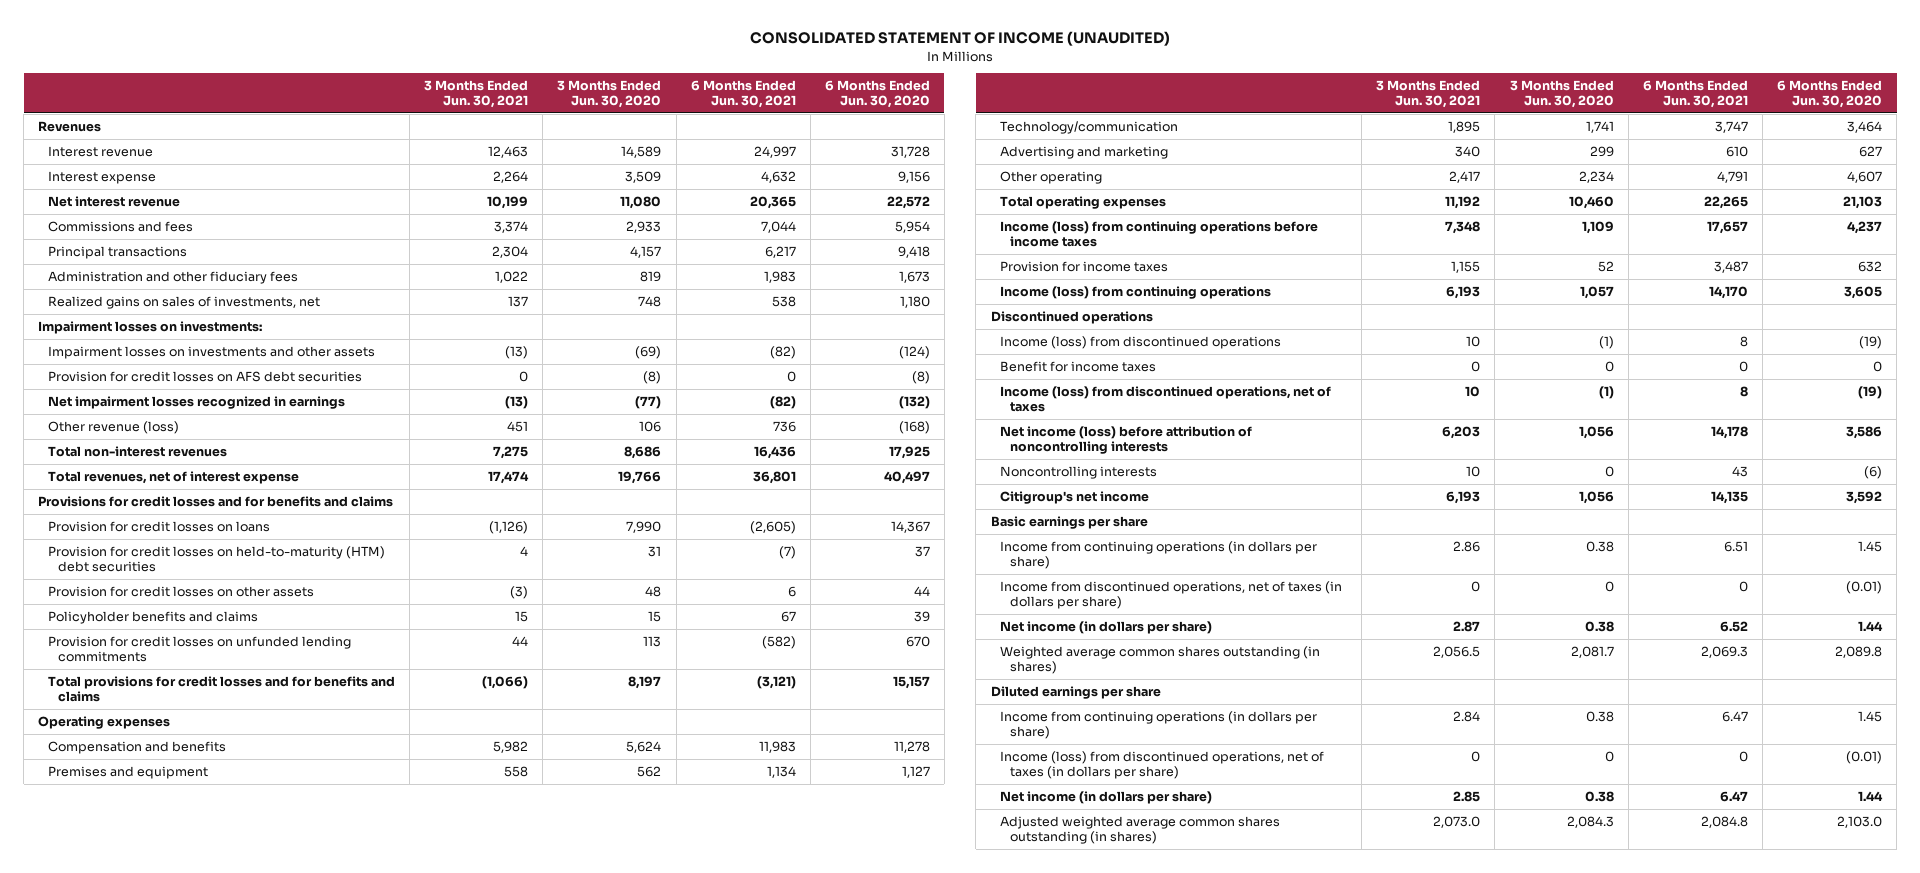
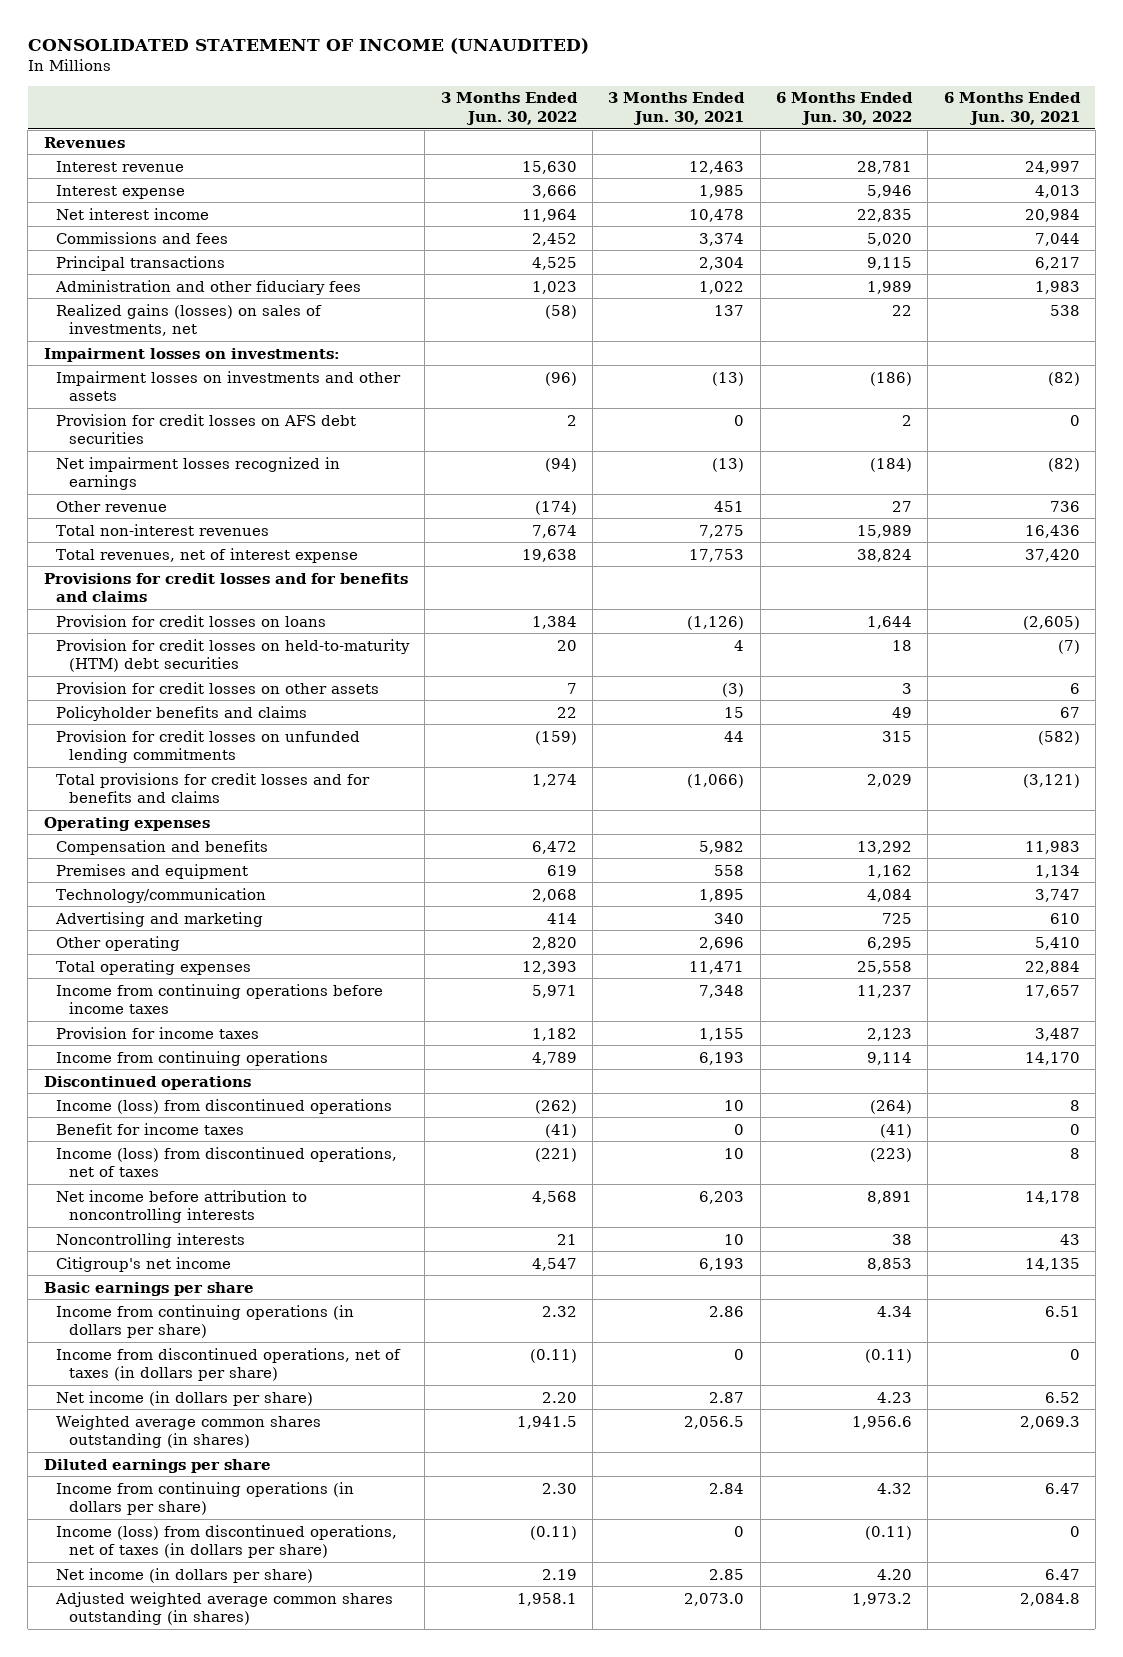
- | 3 Months Ended Jun. 30, 2021 | 3 Months Ended Jun. 30, 2020 | 6 Months Ended Jun. 30, 2021 | 6 Months Ended Jun. 30, 2020
+ | 3 Months Ended Jun. 30, 2022 | 3 Months Ended Jun. 30, 2021 | 6 Months Ended Jun. 30, 2022 | 6 Months Ended Jun. 30, 2021
- Interest expense | 2,264 | 3,509 | 4,632 | 9,156
- Net interest revenue | 10,199 | 11,080 | 20,365 | 22,572
+ Interest expense | 3,666 | 1,985 | 5,946 | 4,013
+ Net interest income | 11,964 | 10,478 | 22,835 | 20,984
- Realized gains on sales of investments, net | 137 | 748 | 538 | 1,180
+ Realized gains (losses) on sales of investments, net | (58) | 137 | 22 | 538
- Other revenue (loss) | 451 | 106 | 736 | (168)
+ Other revenue | (174) | 451 | 27 | 736
- Total revenues, net of interest expense | 17,474 | 19,766 | 36,801 | 40,497
+ Total revenues, net of interest expense | 19,638 | 17,753 | 38,824 | 37,420
- Other operating | 2,417 | 2,234 | 4,791 | 4,607
- Total operating expenses | 11,192 | 10,460 | 22,265 | 21,103
- Income (loss) from continuing operations before income taxes | 7,348 | 1,109 | 17,657 | 4,237
+ Other operating | 2,820 | 2,696 | 6,295 | 5,410
+ Total operating expenses | 12,393 | 11,471 | 25,558 | 22,884
+ Income from continuing operations before income taxes | 5,971 | 7,348 | 11,237 | 17,657
- Income (loss) from continuing operations | 6,193 | 1,057 | 14,170 | 3,605
+ Income from continuing operations | 4,789 | 6,193 | 9,114 | 14,170
- Net income (loss) before attribution of noncontrolling interests | 6,203 | 1,056 | 14,178 | 3,586
+ Net income before attribution to noncontrolling interests | 4,568 | 6,203 | 8,891 | 14,178

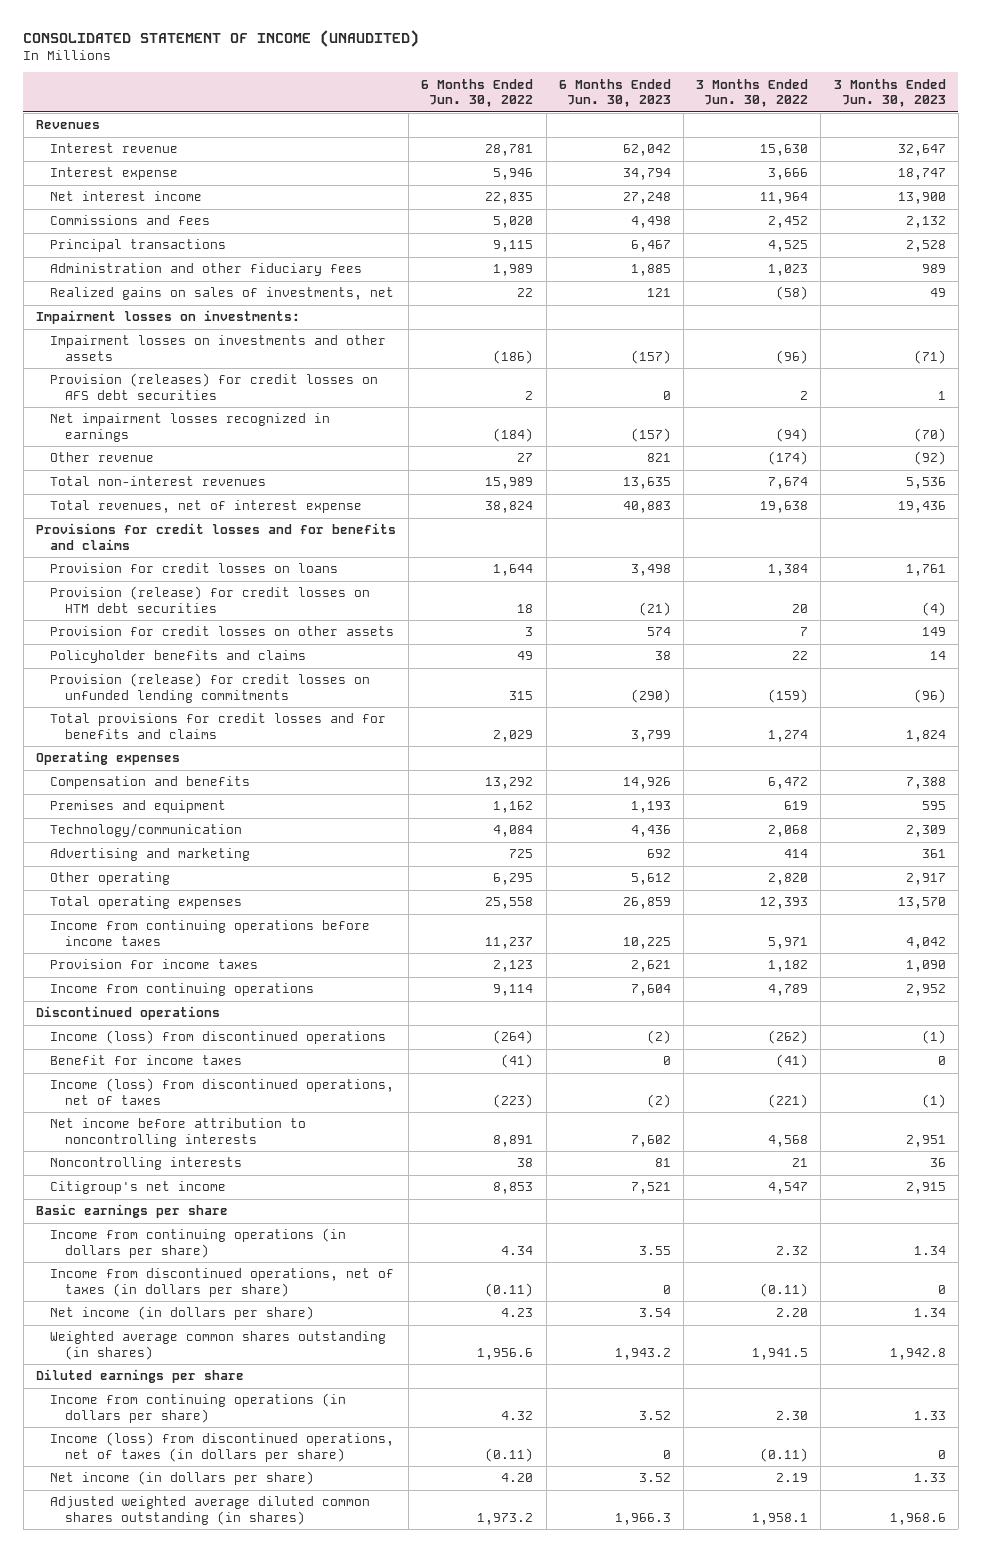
- | 3 Months Ended Jun. 30, 2022 | 3 Months Ended Jun. 30, 2021 | 6 Months Ended Jun. 30, 2022 | 6 Months Ended Jun. 30, 2021
+ | 6 Months Ended Jun. 30, 2022 | 6 Months Ended Jun. 30, 2023 | 3 Months Ended Jun. 30, 2022 | 3 Months Ended Jun. 30, 2023
- Realized gains (losses) on sales of investments, net | (58) | 137 | 22 | 538
+ Realized gains on sales of investments, net | 22 | 121 | (58) | 49
- Provision for credit losses on AFS debt securities | 2 | 0 | 2 | 0
+ Provision (releases) for credit losses on AFS debt securities | 2 | 0 | 2 | 1
- Provision for credit losses on held-to-maturity (HTM) debt securities | 20 | 4 | 18 | (7)
+ Provision (release) for credit losses on HTM debt securities | 18 | (21) | 20 | (4)
- Provision for credit losses on unfunded lending commitments | (159) | 44 | 315 | (582)
+ Provision (release) for credit losses on unfunded lending commitments | 315 | (290) | (159) | (96)
- Adjusted weighted average common shares outstanding (in shares) | 1,958.1 | 2,073.0 | 1,973.2 | 2,084.8
+ Adjusted weighted average diluted common shares outstanding (in shares) | 1,973.2 | 1,966.3 | 1,958.1 | 1,968.6

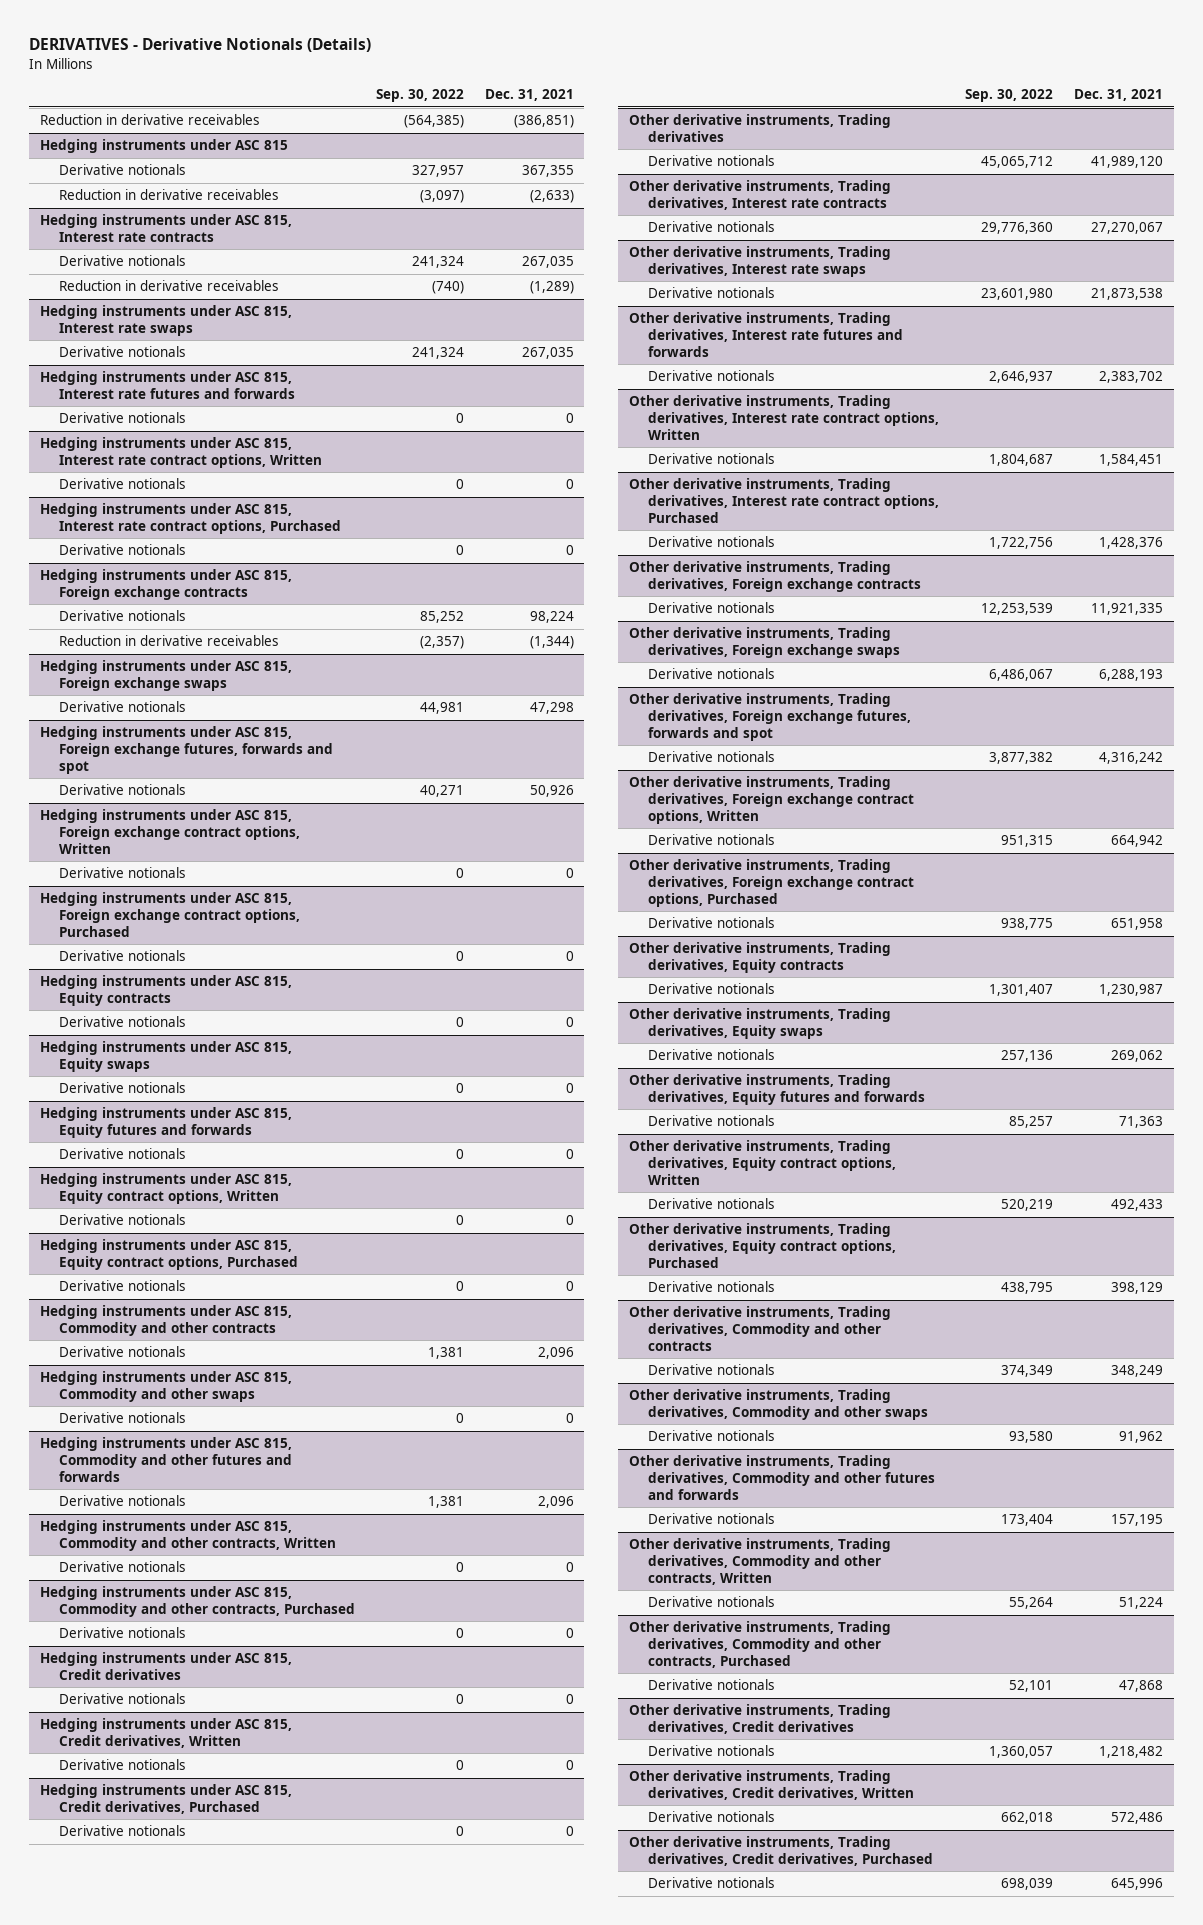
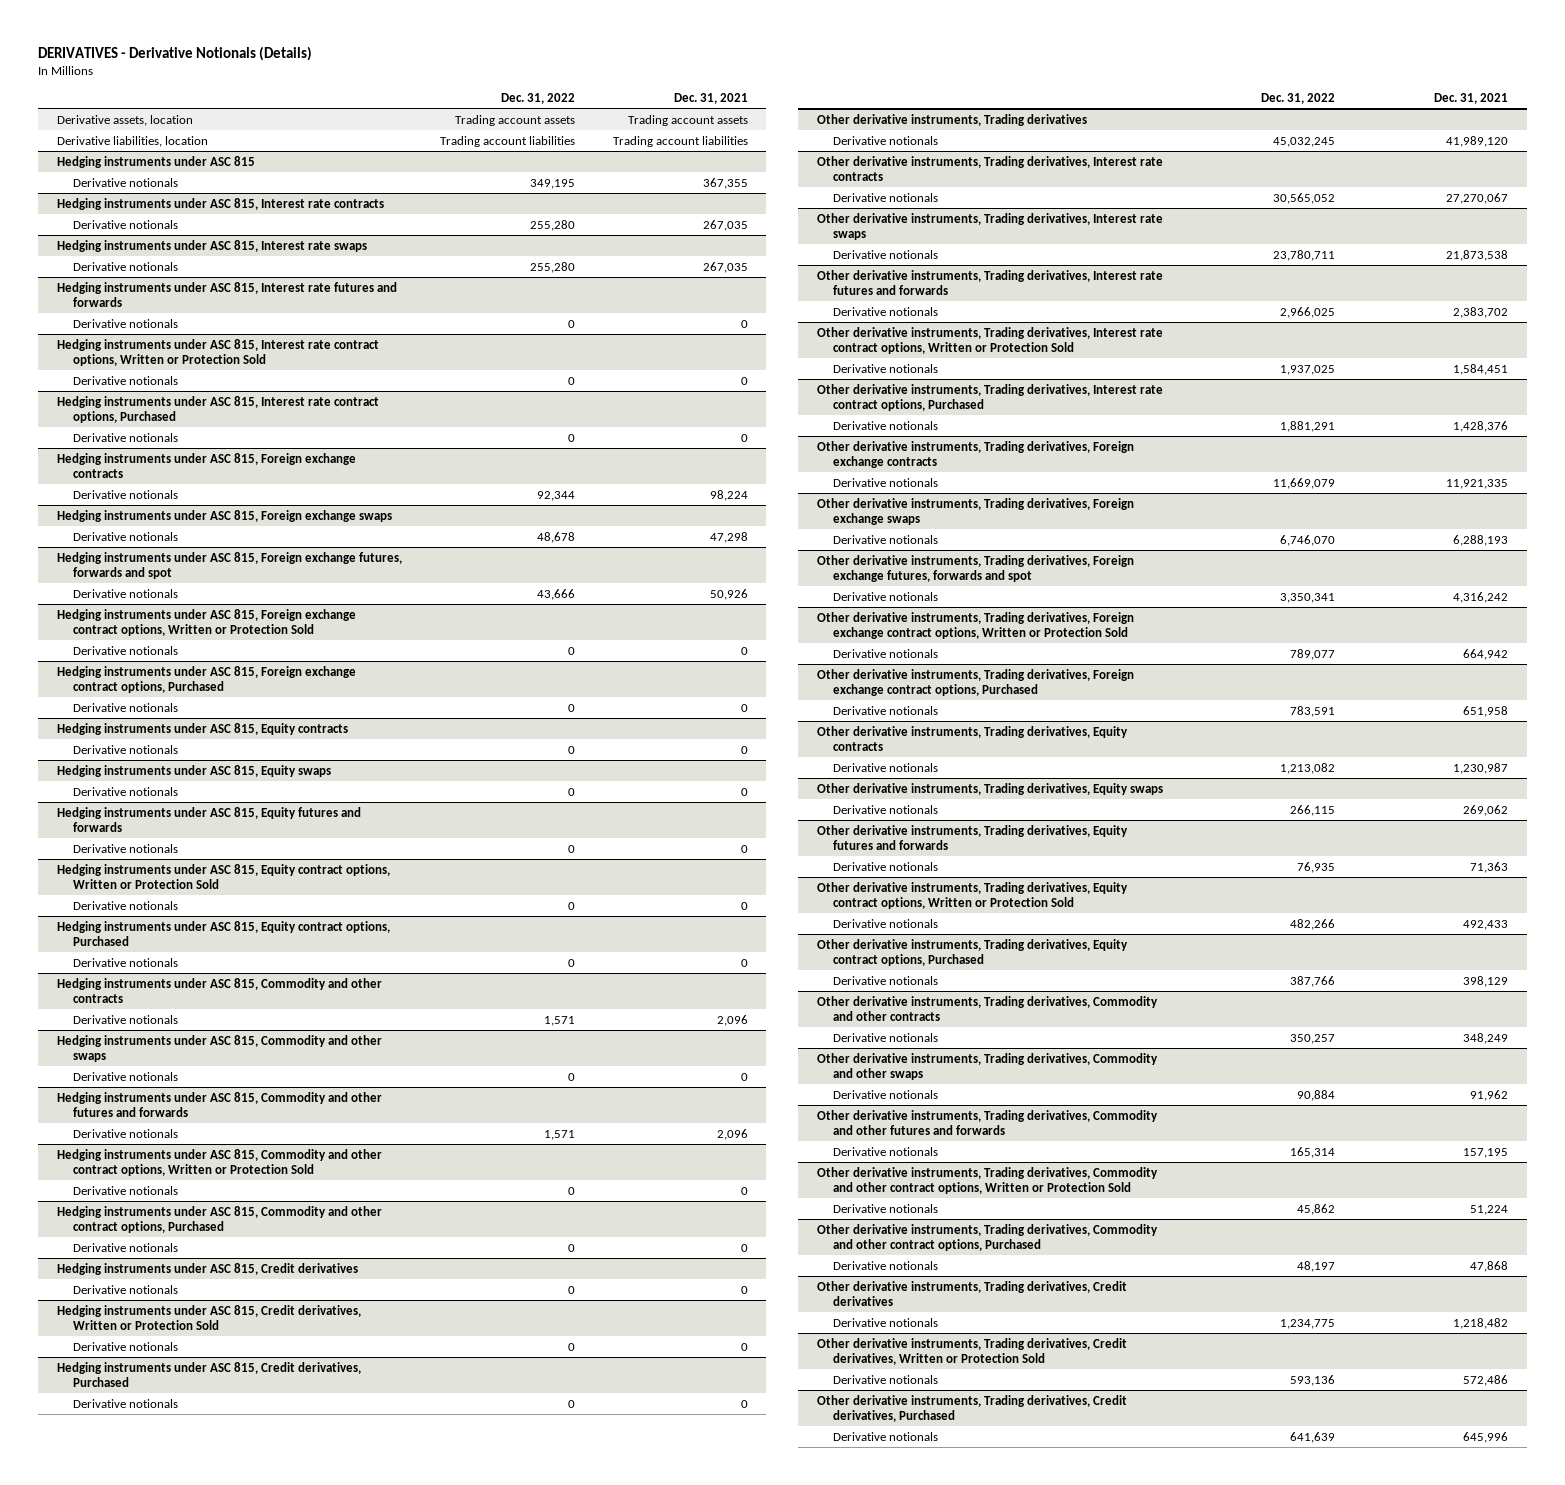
- | Sep. 30, 2022 | Dec. 31, 2021
+ | Dec. 31, 2022 | Dec. 31, 2021
- Reduction in derivative receivables | (564,385) | (386,851)
+ Derivative assets, location | Trading account assets | Trading account assets
+ Derivative liabilities, location | Trading account liabilities | Trading account liabilities
@ Hedging instruments under ASC 815
- Reduction in derivative receivables | (3,097) | (2,633)
@ Hedging instruments under ASC 815, Interest rate contracts
- Reduction in derivative receivables | (740) | (1,289)
- Hedging instruments under ASC 815, Interest rate contract options, Written
+ Hedging instruments under ASC 815, Interest rate contract options, Written or Protection Sold
@ Hedging instruments under ASC 815, Foreign exchange contracts
- Reduction in derivative receivables | (2,357) | (1,344)
- Hedging instruments under ASC 815, Foreign exchange contract options, Written
+ Hedging instruments under ASC 815, Foreign exchange contract options, Written or Protection Sold
- Hedging instruments under ASC 815, Equity contract options, Written
+ Hedging instruments under ASC 815, Equity contract options, Written or Protection Sold
- Hedging instruments under ASC 815, Commodity and other contracts, Written
+ Hedging instruments under ASC 815, Commodity and other contract options, Written or Protection Sold
- Hedging instruments under ASC 815, Commodity and other contracts, Purchased
+ Hedging instruments under ASC 815, Commodity and other contract options, Purchased
- Hedging instruments under ASC 815, Credit derivatives, Written
+ Hedging instruments under ASC 815, Credit derivatives, Written or Protection Sold
- Other derivative instruments, Trading derivatives, Interest rate contract options, Written
+ Other derivative instruments, Trading derivatives, Interest rate contract options, Written or Protection Sold
- Other derivative instruments, Trading derivatives, Foreign exchange contract options, Written
+ Other derivative instruments, Trading derivatives, Foreign exchange contract options, Written or Protection Sold
- Other derivative instruments, Trading derivatives, Equity contract options, Written
+ Other derivative instruments, Trading derivatives, Equity contract options, Written or Protection Sold
- Other derivative instruments, Trading derivatives, Commodity and other contracts, Written
+ Other derivative instruments, Trading derivatives, Commodity and other contract options, Written or Protection Sold
- Other derivative instruments, Trading derivatives, Commodity and other contracts, Purchased
+ Other derivative instruments, Trading derivatives, Commodity and other contract options, Purchased
- Other derivative instruments, Trading derivatives, Credit derivatives, Written
+ Other derivative instruments, Trading derivatives, Credit derivatives, Written or Protection Sold

